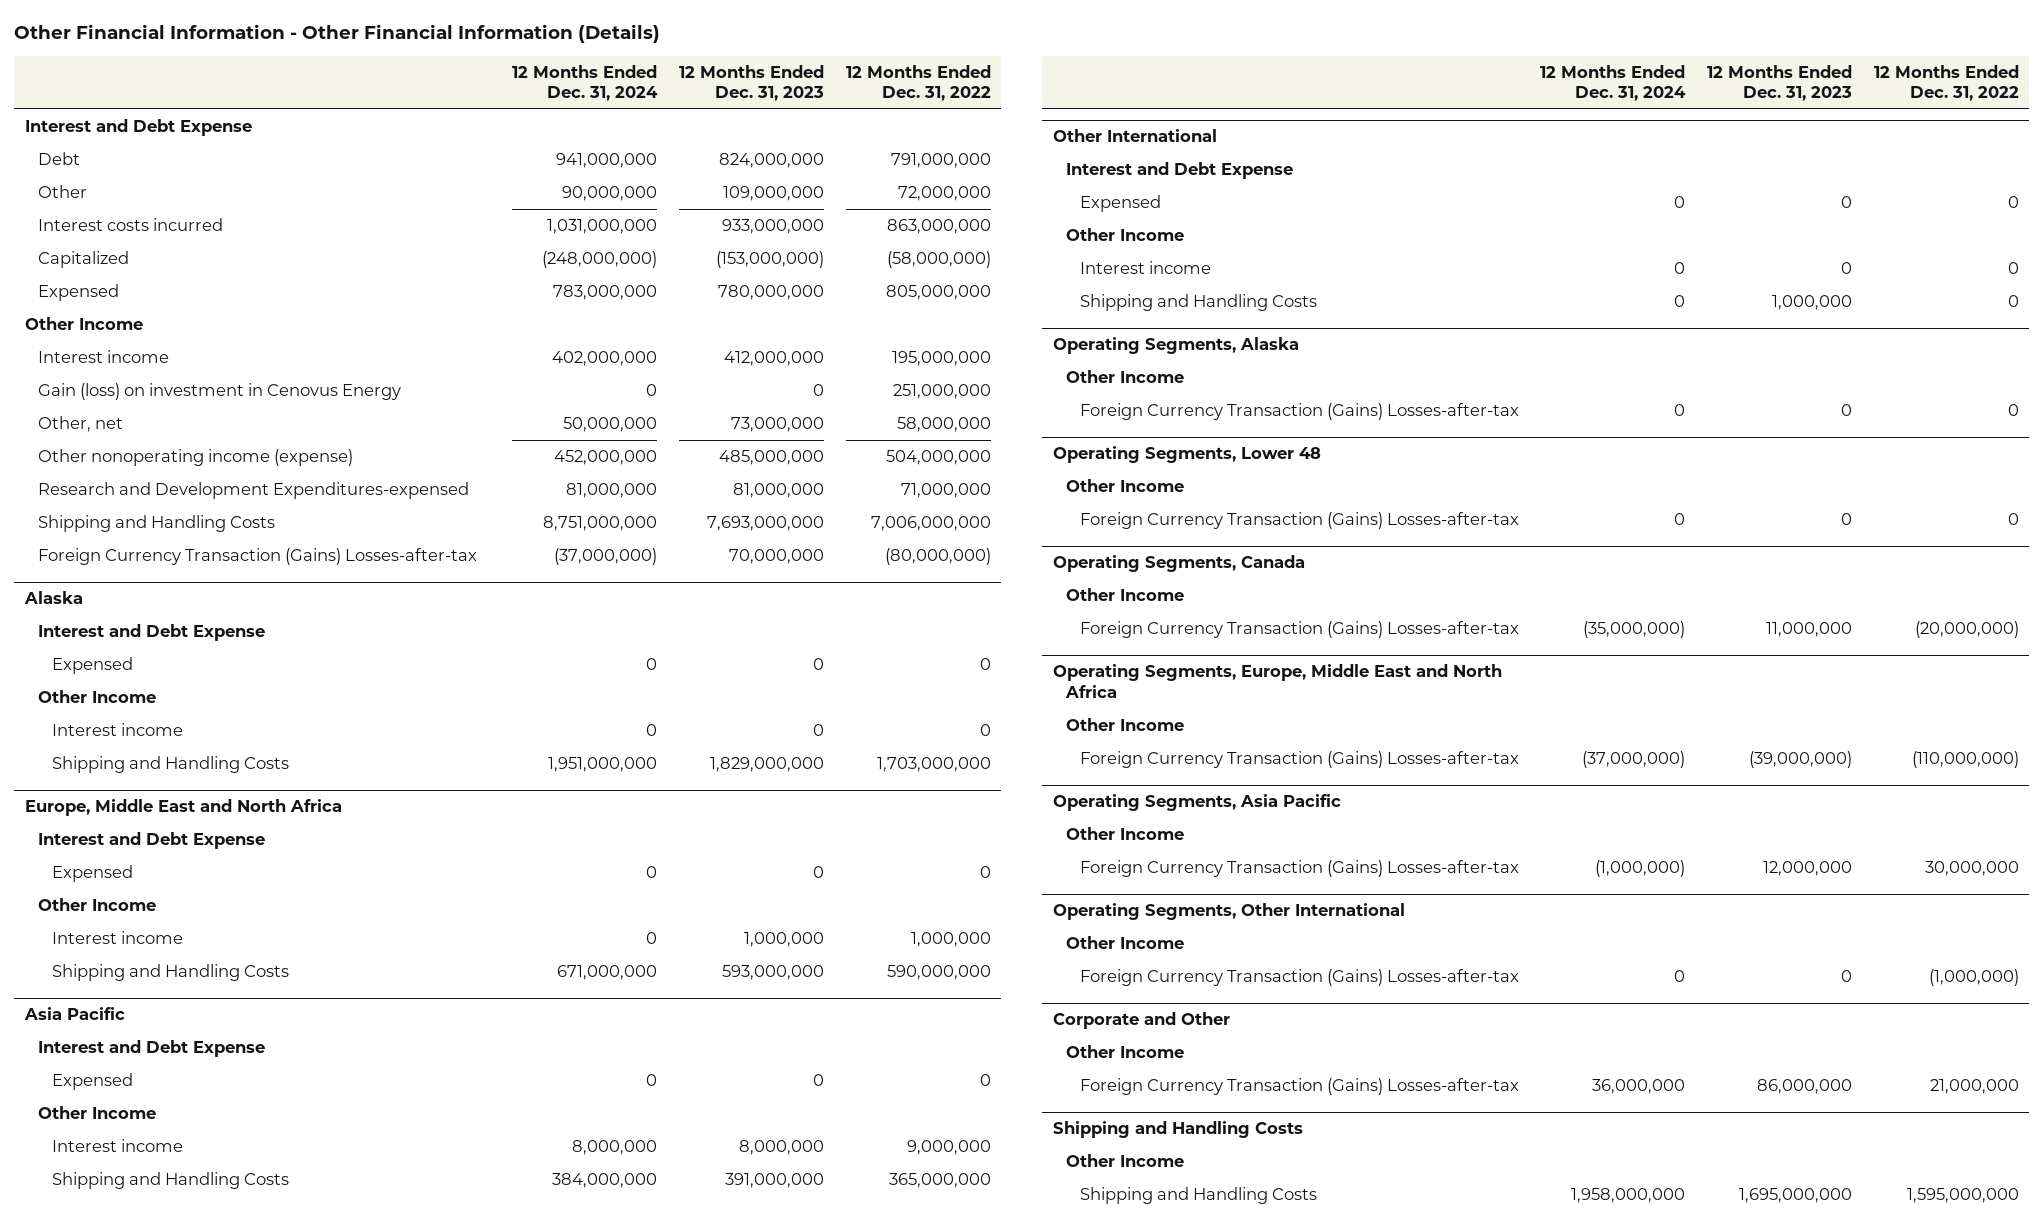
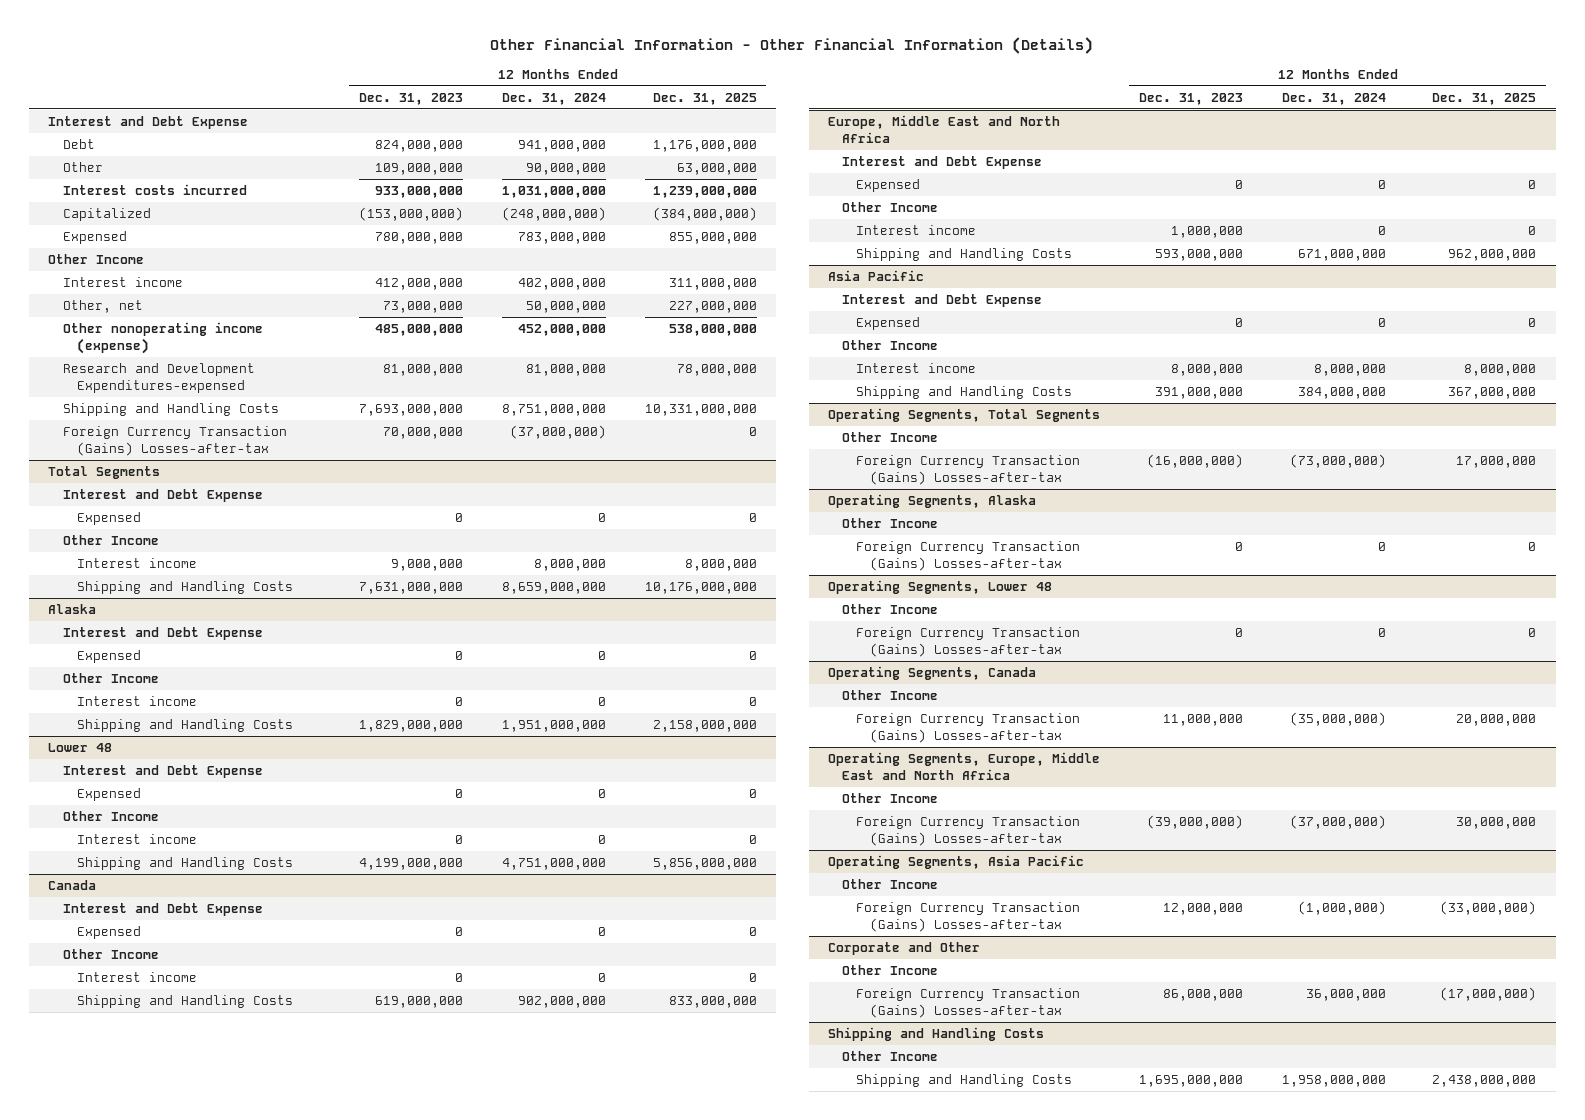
- | 12 Months Ended Dec. 31, 2024 | 12 Months Ended Dec. 31, 2023 | 12 Months Ended Dec. 31, 2022
+ | 12 Months Ended Dec. 31, 2023 | 12 Months Ended Dec. 31, 2024 | 12 Months Ended Dec. 31, 2025
- Gain (loss) on investment in Cenovus Energy | 0 | 0 | 251,000,000
+ Total Segments
+ Interest and Debt Expense
+ Expensed | 0 | 0 | 0
+ Other Income
+ Interest income | 9,000,000 | 8,000,000 | 8,000,000
+ Shipping and Handling Costs | 7,631,000,000 | 8,659,000,000 | 10,176,000,000
+ Lower 48
+ Interest and Debt Expense
+ Expensed | 0 | 0 | 0
+ Other Income
+ Interest income | 0 | 0 | 0
+ Shipping and Handling Costs | 4,199,000,000 | 4,751,000,000 | 5,856,000,000
+ Canada
+ Interest and Debt Expense
+ Expensed | 0 | 0 | 0
+ Other Income
+ Interest income | 0 | 0 | 0
+ Shipping and Handling Costs | 619,000,000 | 902,000,000 | 833,000,000
- Other International
- Interest and Debt Expense
- Expensed | 0 | 0 | 0
+ Operating Segments, Total Segments
- Interest income | 0 | 0 | 0
- Shipping and Handling Costs | 0 | 1,000,000 | 0
+ Foreign Currency Transaction (Gains) Losses-after-tax | (16,000,000) | (73,000,000) | 17,000,000
- Operating Segments, Other International
- Other Income
- Foreign Currency Transaction (Gains) Losses-after-tax | 0 | 0 | (1,000,000)

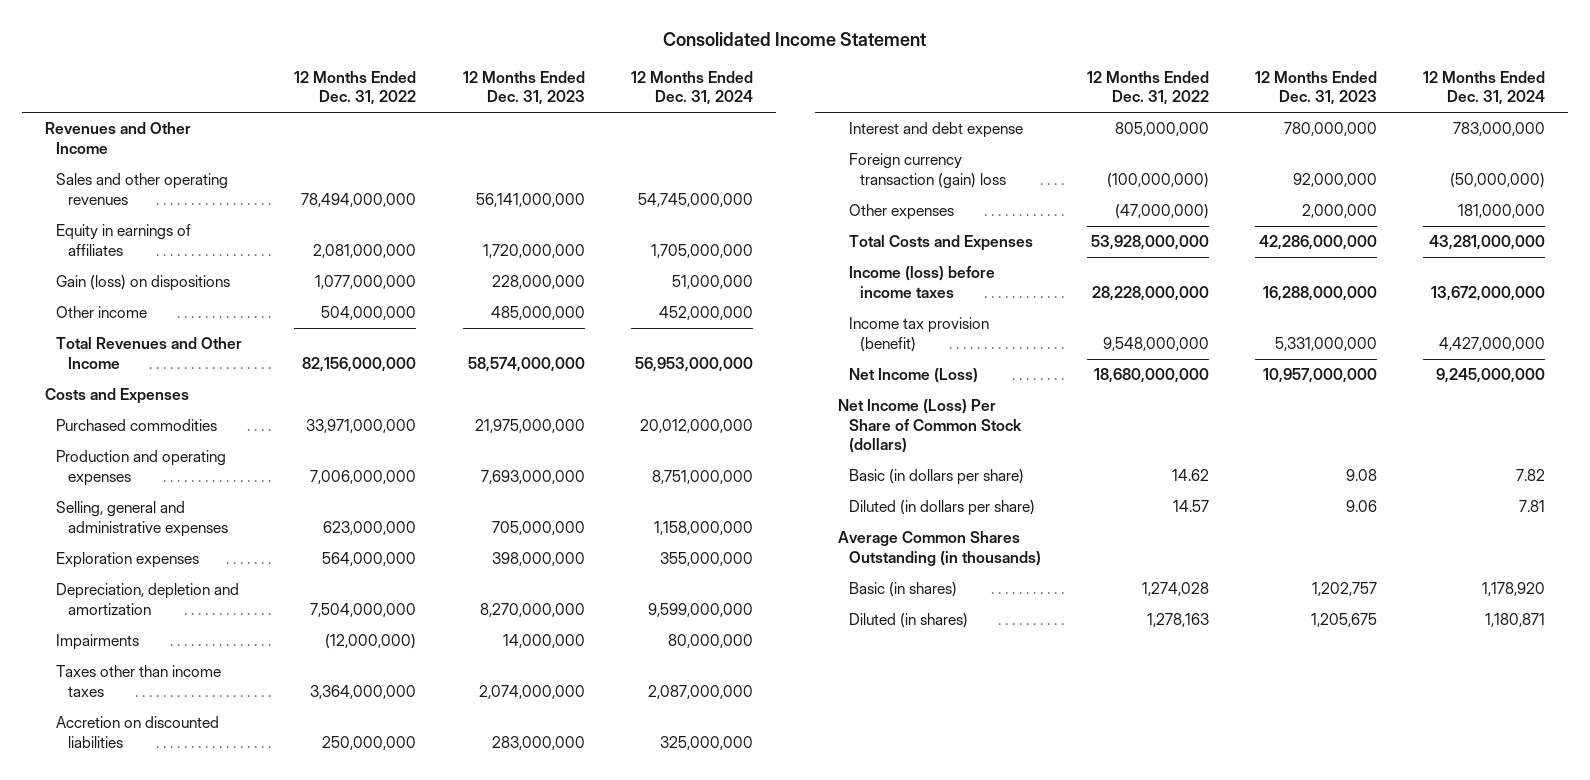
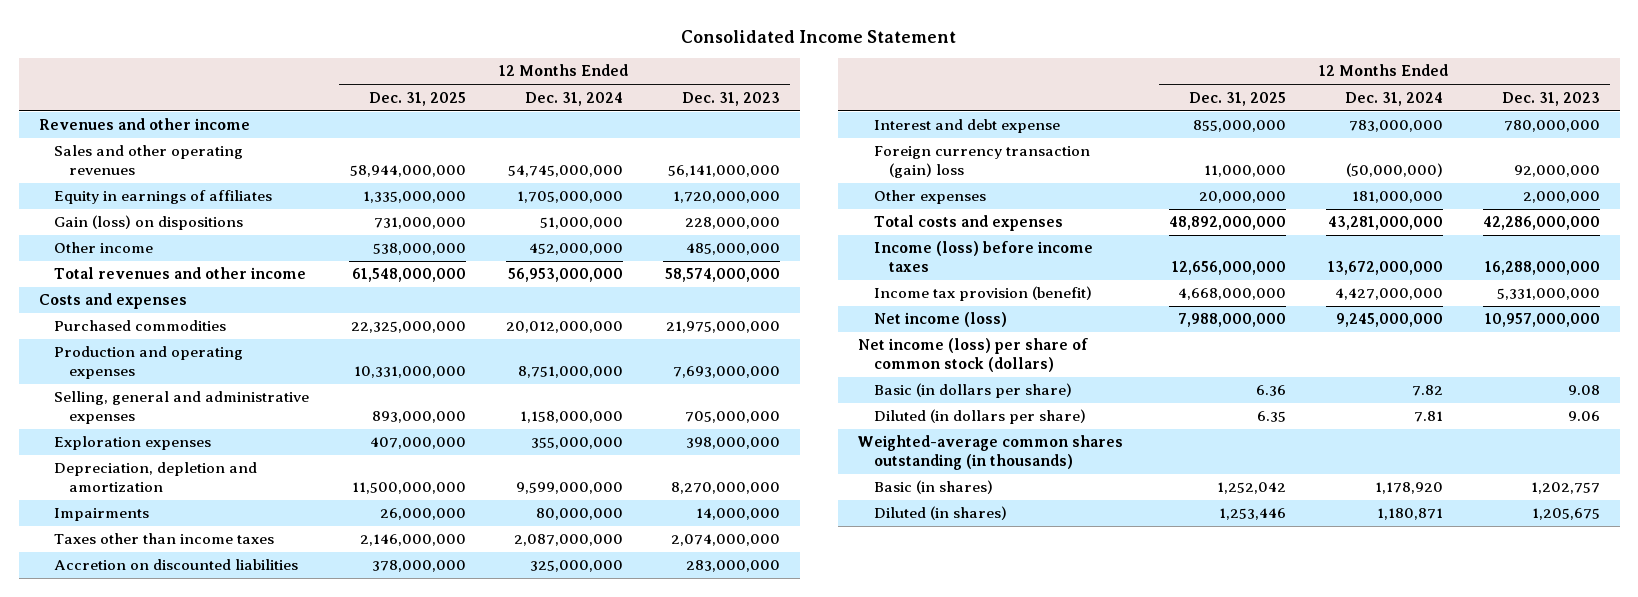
- | 12 Months Ended Dec. 31, 2022 | 12 Months Ended Dec. 31, 2023 | 12 Months Ended Dec. 31, 2024
+ | 12 Months Ended Dec. 31, 2025 | 12 Months Ended Dec. 31, 2024 | 12 Months Ended Dec. 31, 2023
- Revenues and Other Income
+ Revenues and other income
- Total Revenues and Other Income | 82,156,000,000 | 58,574,000,000 | 56,953,000,000
- Costs and Expenses
+ Total revenues and other income | 61,548,000,000 | 56,953,000,000 | 58,574,000,000
+ Costs and expenses
- Total Costs and Expenses | 53,928,000,000 | 42,286,000,000 | 43,281,000,000
+ Total costs and expenses | 48,892,000,000 | 43,281,000,000 | 42,286,000,000
- Net Income (Loss) | 18,680,000,000 | 10,957,000,000 | 9,245,000,000
- Net Income (Loss) Per Share of Common Stock (dollars)
+ Net income (loss) | 7,988,000,000 | 9,245,000,000 | 10,957,000,000
+ Net income (loss) per share of common stock (dollars)
- Average Common Shares Outstanding (in thousands)
+ Weighted-average common shares outstanding (in thousands)

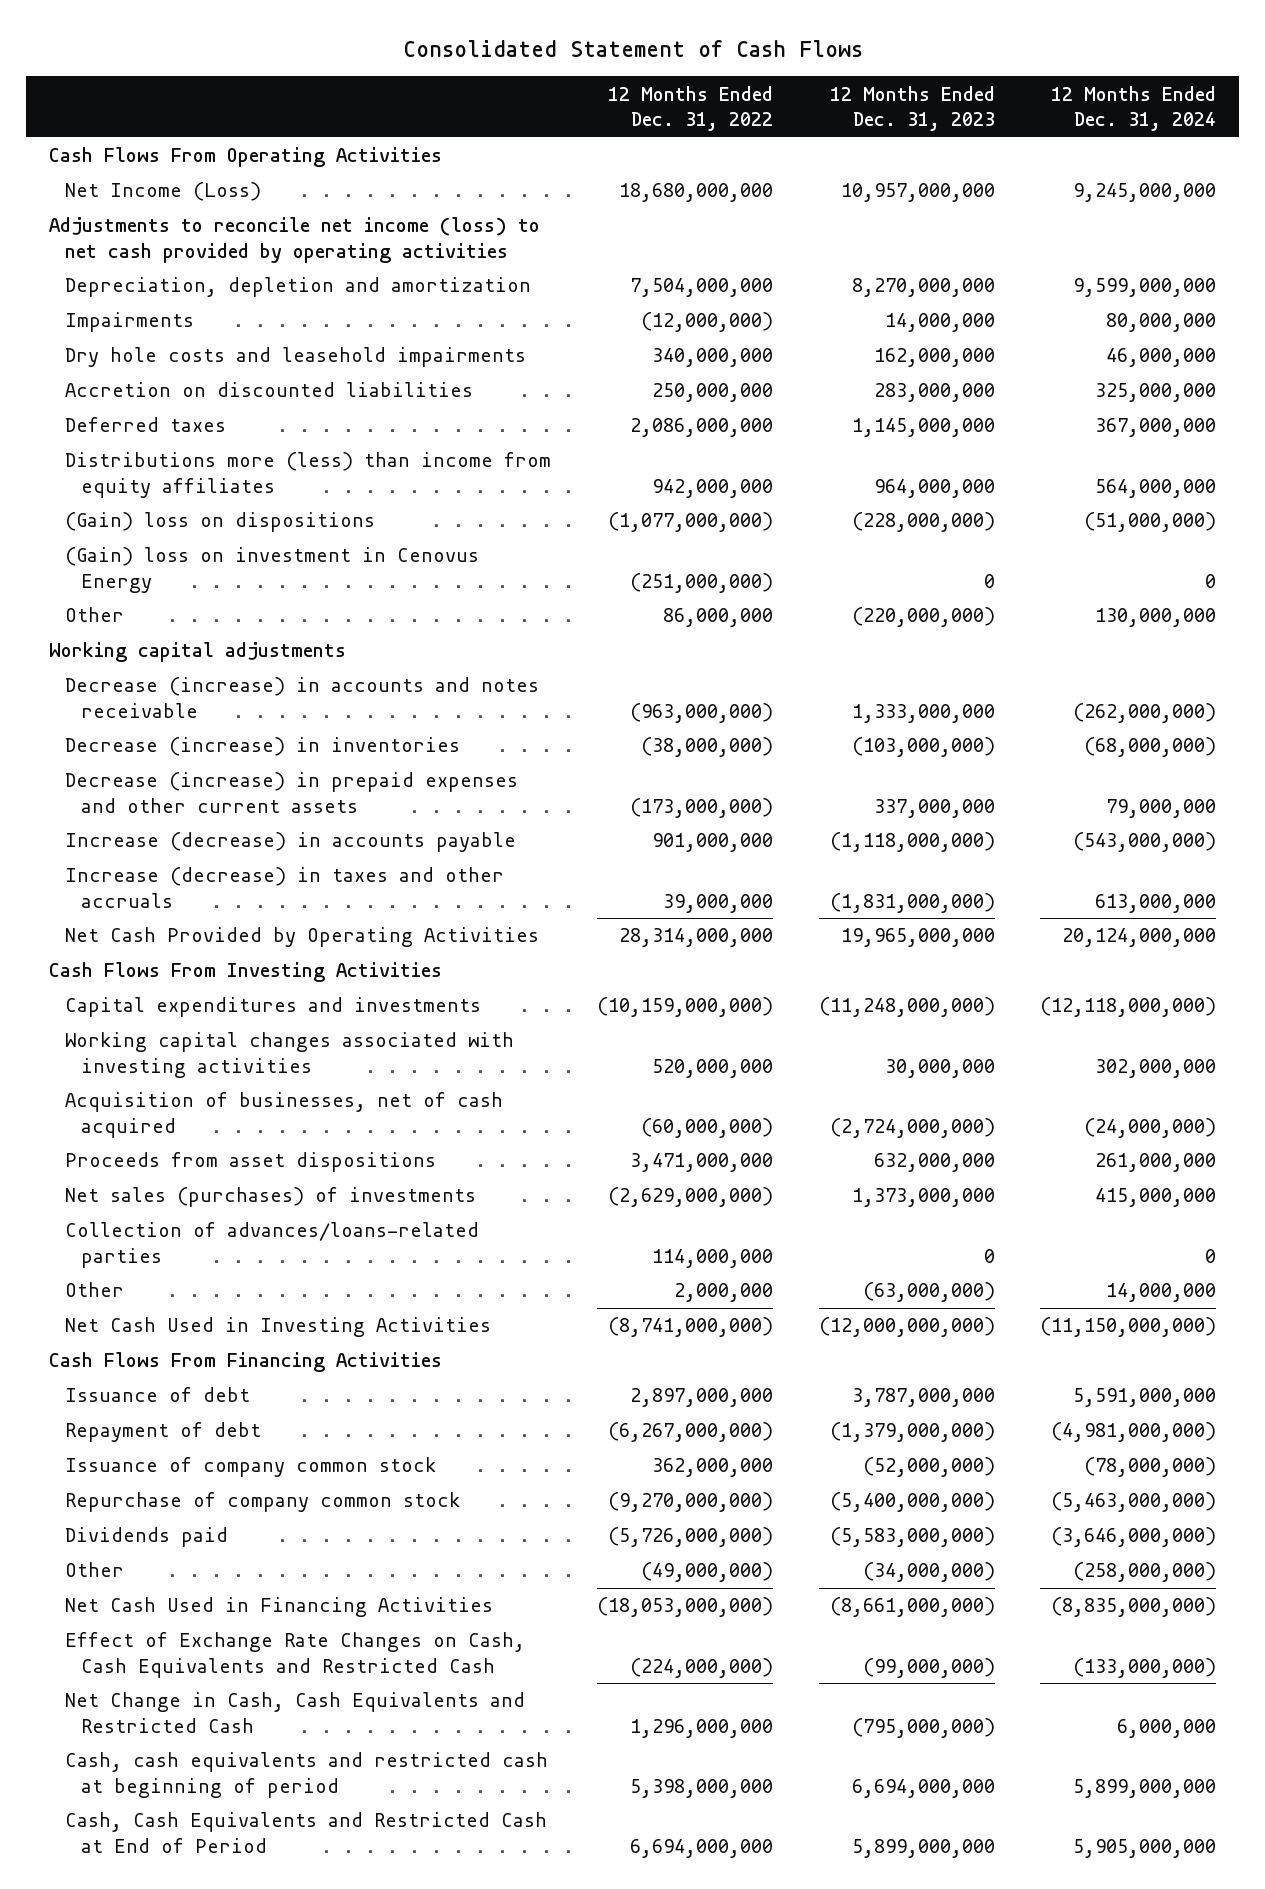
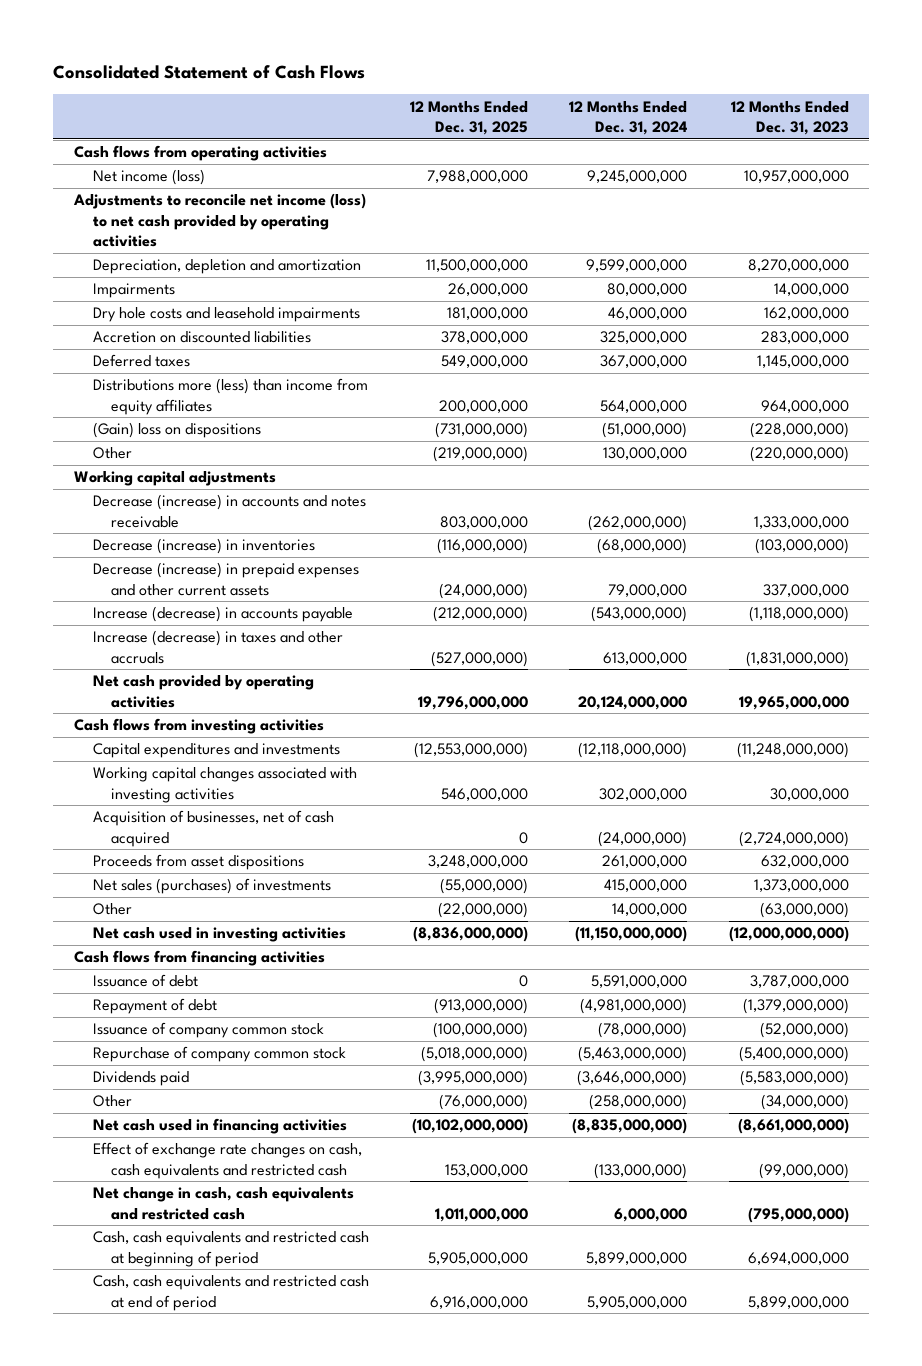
- | 12 Months Ended Dec. 31, 2022 | 12 Months Ended Dec. 31, 2023 | 12 Months Ended Dec. 31, 2024
+ | 12 Months Ended Dec. 31, 2025 | 12 Months Ended Dec. 31, 2024 | 12 Months Ended Dec. 31, 2023
- Cash Flows From Operating Activities
- Net Income (Loss) | 18,680,000,000 | 10,957,000,000 | 9,245,000,000
+ Cash flows from operating activities
+ Net income (loss) | 7,988,000,000 | 9,245,000,000 | 10,957,000,000
- (Gain) loss on investment in Cenovus Energy | (251,000,000) | 0 | 0
- Net Cash Provided by Operating Activities | 28,314,000,000 | 19,965,000,000 | 20,124,000,000
- Cash Flows From Investing Activities
+ Net cash provided by operating activities | 19,796,000,000 | 20,124,000,000 | 19,965,000,000
+ Cash flows from investing activities
- Collection of advances/loans-related parties | 114,000,000 | 0 | 0
- Net Cash Used in Investing Activities | (8,741,000,000) | (12,000,000,000) | (11,150,000,000)
- Cash Flows From Financing Activities
+ Net cash used in investing activities | (8,836,000,000) | (11,150,000,000) | (12,000,000,000)
+ Cash flows from financing activities
- Net Cash Used in Financing Activities | (18,053,000,000) | (8,661,000,000) | (8,835,000,000)
- Effect of Exchange Rate Changes on Cash, Cash Equivalents and Restricted Cash | (224,000,000) | (99,000,000) | (133,000,000)
- Net Change in Cash, Cash Equivalents and Restricted Cash | 1,296,000,000 | (795,000,000) | 6,000,000
+ Net cash used in financing activities | (10,102,000,000) | (8,835,000,000) | (8,661,000,000)
+ Effect of exchange rate changes on cash, cash equivalents and restricted cash | 153,000,000 | (133,000,000) | (99,000,000)
+ Net change in cash, cash equivalents and restricted cash | 1,011,000,000 | 6,000,000 | (795,000,000)
- Cash, Cash Equivalents and Restricted Cash at End of Period | 6,694,000,000 | 5,899,000,000 | 5,905,000,000
+ Cash, cash equivalents and restricted cash at end of period | 6,916,000,000 | 5,905,000,000 | 5,899,000,000

